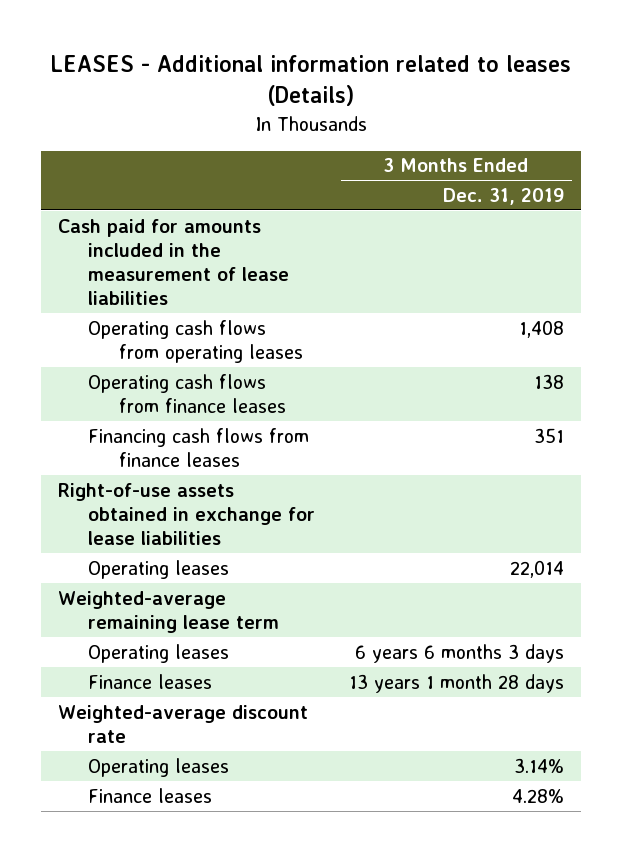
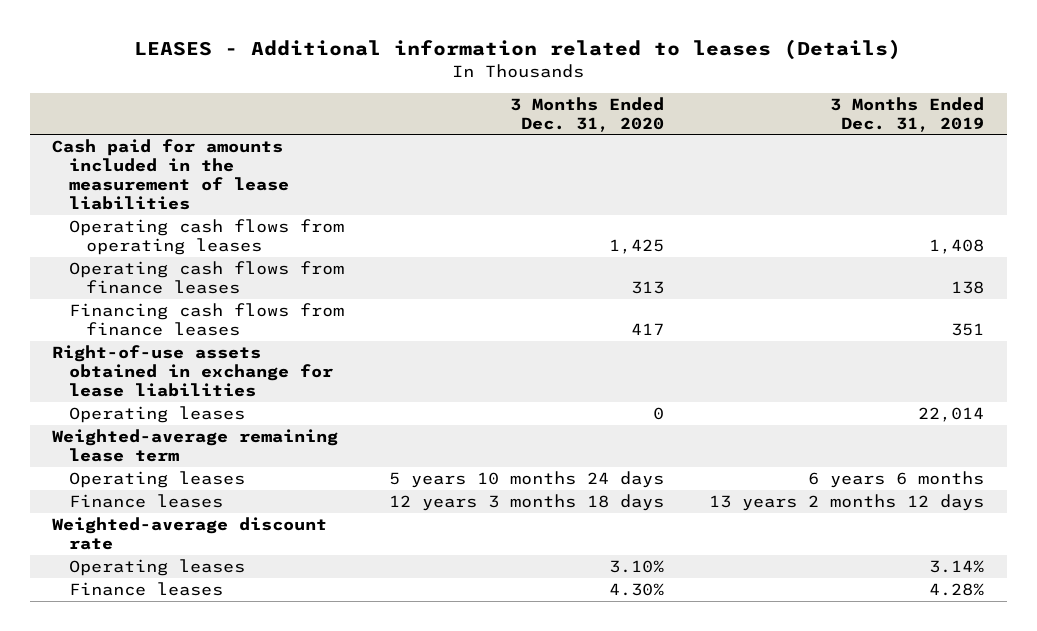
- | 3 Months Ended Dec. 31, 2019
+ | 3 Months Ended Dec. 31, 2020 | 3 Months Ended Dec. 31, 2019
- Operating leases | 6 years 6 months 3 days
- Finance leases | 13 years 1 month 28 days
+ Operating leases | 5 years 10 months 24 days | 6 years 6 months
+ Finance leases | 12 years 3 months 18 days | 13 years 2 months 12 days

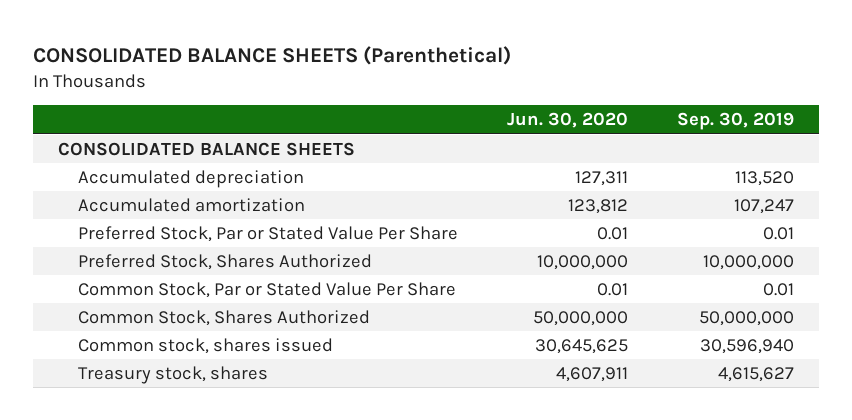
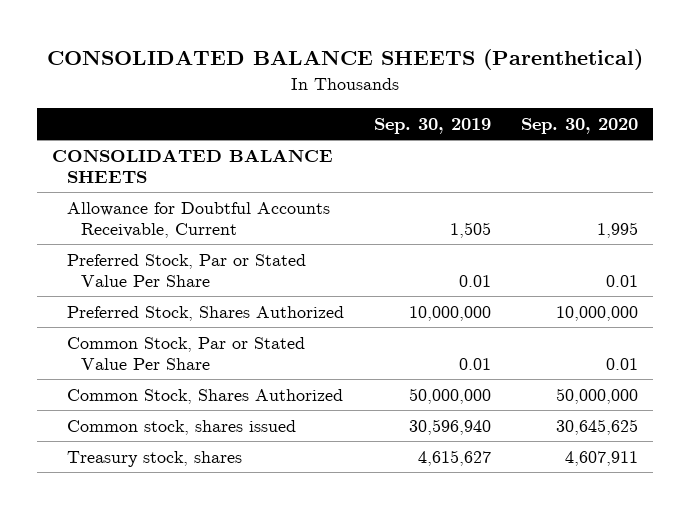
- | Jun. 30, 2020 | Sep. 30, 2019
+ | Sep. 30, 2019 | Sep. 30, 2020
- Accumulated depreciation | 127,311 | 113,520
- Accumulated amortization | 123,812 | 107,247
+ Allowance for Doubtful Accounts Receivable, Current | 1,505 | 1,995

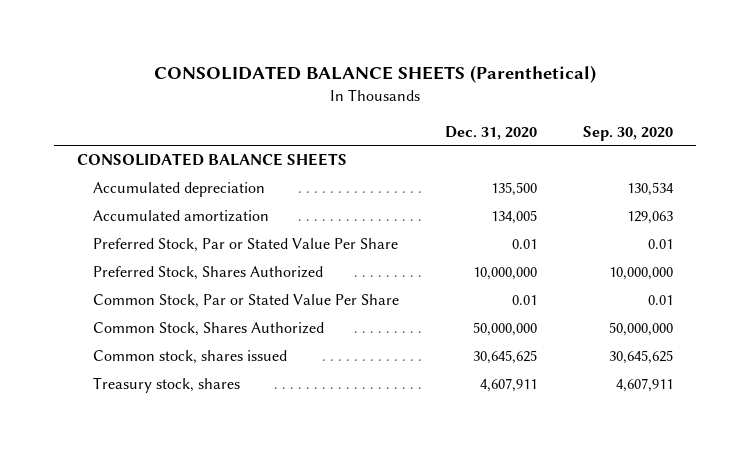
- | Sep. 30, 2019 | Sep. 30, 2020
+ | Dec. 31, 2020 | Sep. 30, 2020
- Allowance for Doubtful Accounts Receivable, Current | 1,505 | 1,995
+ Accumulated depreciation | 135,500 | 130,534
+ Accumulated amortization | 134,005 | 129,063

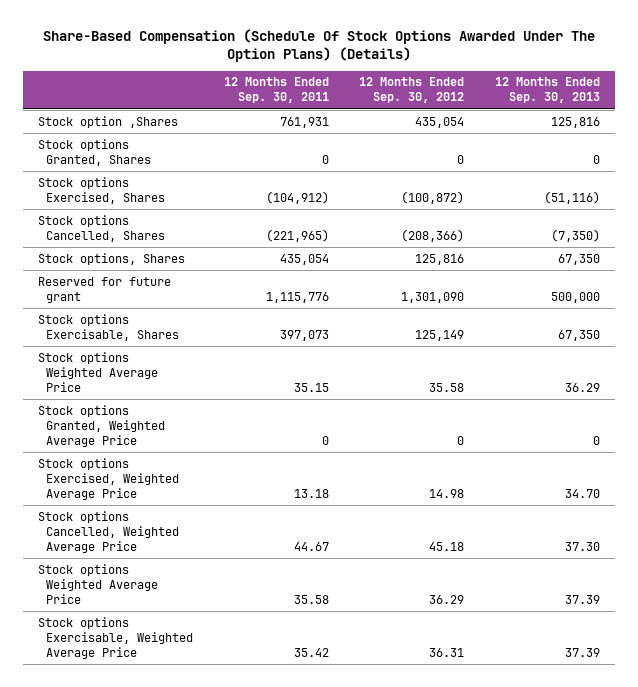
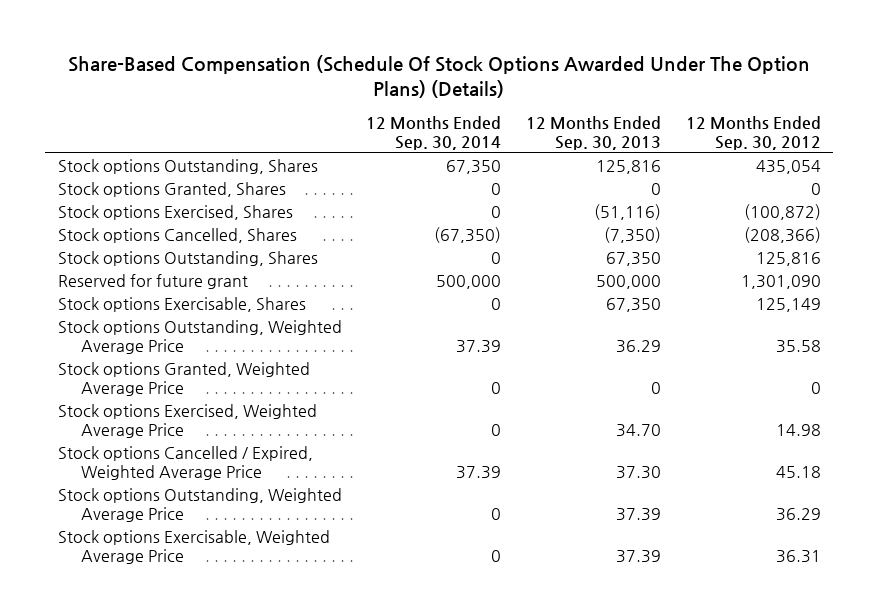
- | 12 Months Ended Sep. 30, 2011 | 12 Months Ended Sep. 30, 2012 | 12 Months Ended Sep. 30, 2013
+ | 12 Months Ended Sep. 30, 2014 | 12 Months Ended Sep. 30, 2013 | 12 Months Ended Sep. 30, 2012
- Stock option ,Shares | 761,931 | 435,054 | 125,816
+ Stock options Outstanding, Shares | 67,350 | 125,816 | 435,054
- Stock options, Shares | 435,054 | 125,816 | 67,350
+ Stock options Outstanding, Shares | 0 | 67,350 | 125,816
- Stock options Weighted Average Price | 35.15 | 35.58 | 36.29
+ Stock options Outstanding, Weighted Average Price | 37.39 | 36.29 | 35.58
- Stock options Cancelled, Weighted Average Price | 44.67 | 45.18 | 37.30
- Stock options Weighted Average Price | 35.58 | 36.29 | 37.39
+ Stock options Cancelled / Expired, Weighted Average Price | 37.39 | 37.30 | 45.18
+ Stock options Outstanding, Weighted Average Price | 0 | 37.39 | 36.29

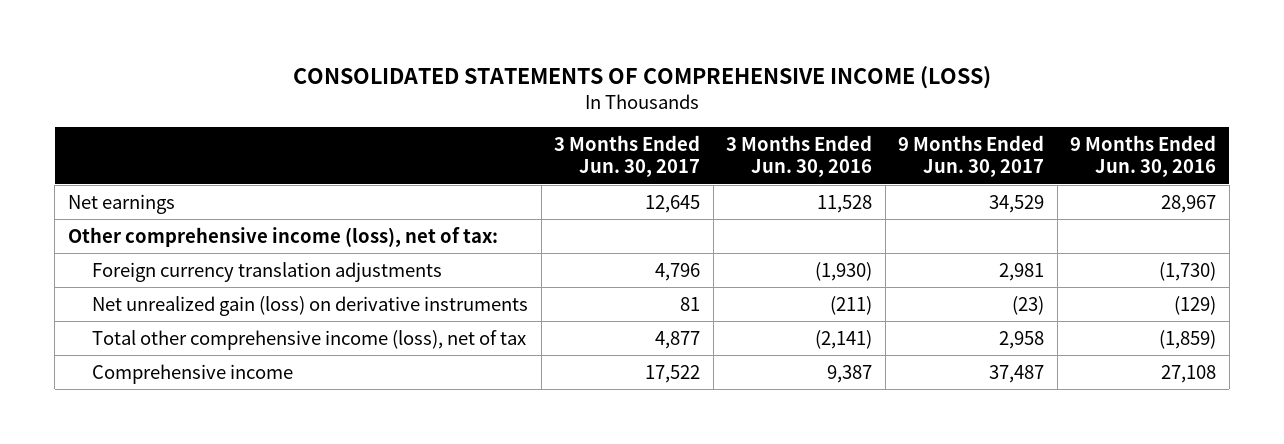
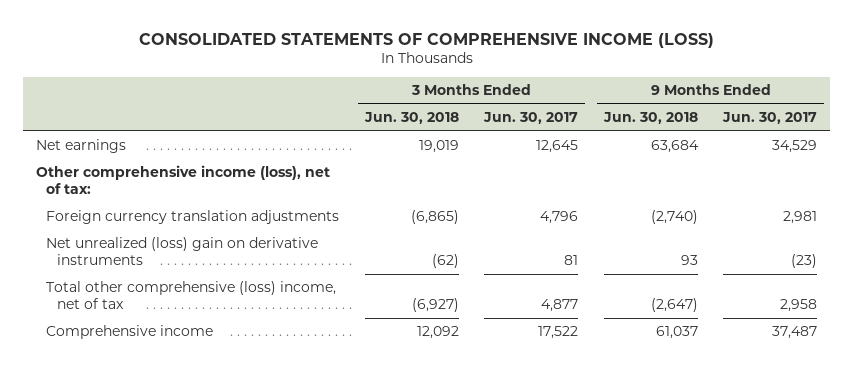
- | 3 Months Ended Jun. 30, 2017 | 3 Months Ended Jun. 30, 2016 | 9 Months Ended Jun. 30, 2017 | 9 Months Ended Jun. 30, 2016
+ | 3 Months Ended Jun. 30, 2018 | 3 Months Ended Jun. 30, 2017 | 9 Months Ended Jun. 30, 2018 | 9 Months Ended Jun. 30, 2017
- Net unrealized gain (loss) on derivative instruments | 81 | (211) | (23) | (129)
- Total other comprehensive income (loss), net of tax | 4,877 | (2,141) | 2,958 | (1,859)
+ Net unrealized (loss) gain on derivative instruments | (62) | 81 | 93 | (23)
+ Total other comprehensive (loss) income, net of tax | (6,927) | 4,877 | (2,647) | 2,958

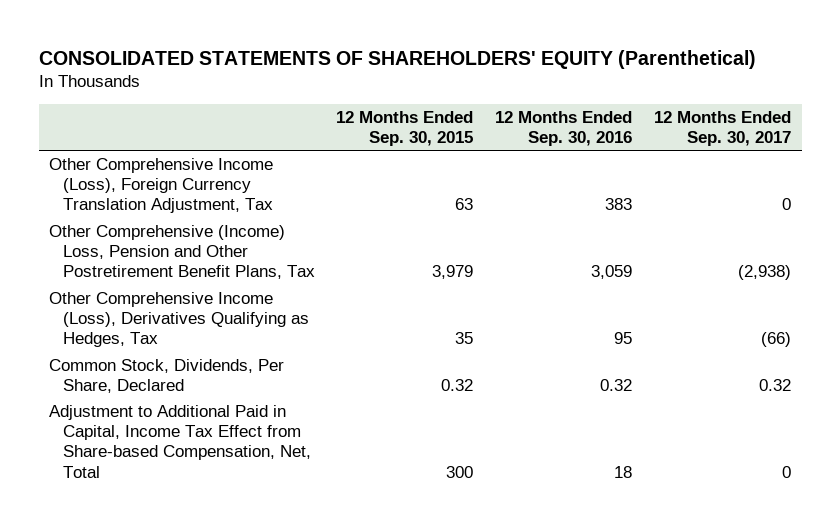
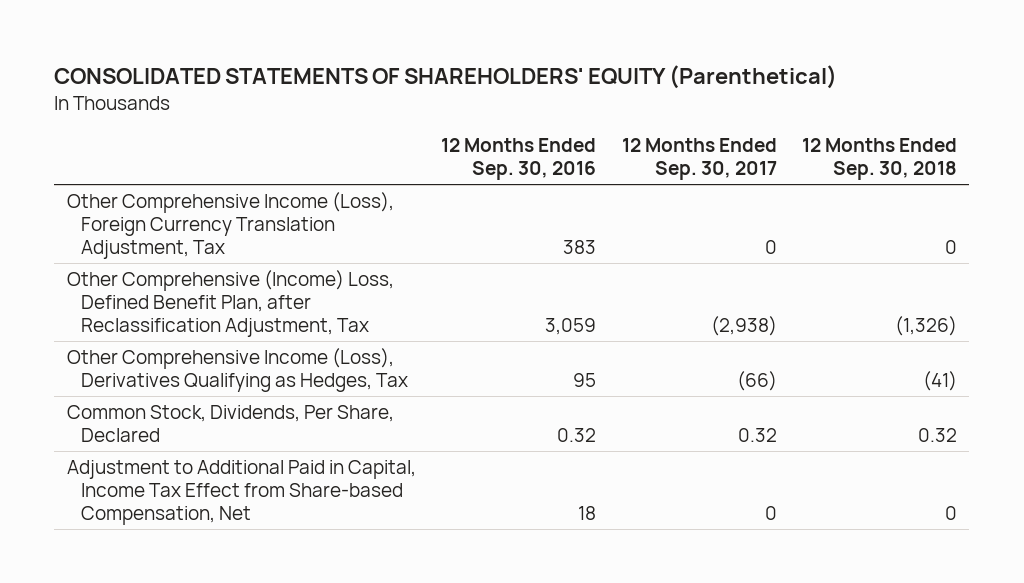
- | 12 Months Ended Sep. 30, 2015 | 12 Months Ended Sep. 30, 2016 | 12 Months Ended Sep. 30, 2017
+ | 12 Months Ended Sep. 30, 2016 | 12 Months Ended Sep. 30, 2017 | 12 Months Ended Sep. 30, 2018
- Other Comprehensive (Income) Loss, Pension and Other Postretirement Benefit Plans, Tax | 3,979 | 3,059 | (2,938)
+ Other Comprehensive (Income) Loss, Defined Benefit Plan, after Reclassification Adjustment, Tax | 3,059 | (2,938) | (1,326)
- Adjustment to Additional Paid in Capital, Income Tax Effect from Share-based Compensation, Net, Total | 300 | 18 | 0
+ Adjustment to Additional Paid in Capital, Income Tax Effect from Share-based Compensation, Net | 18 | 0 | 0

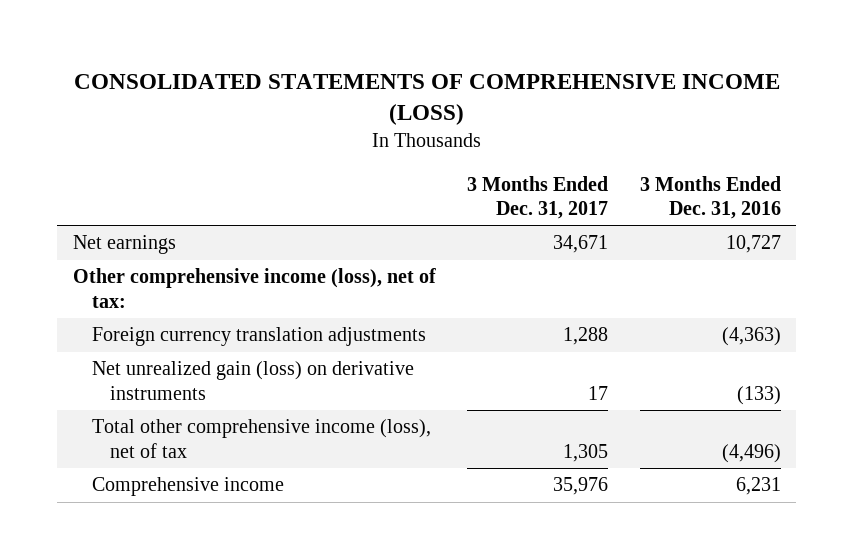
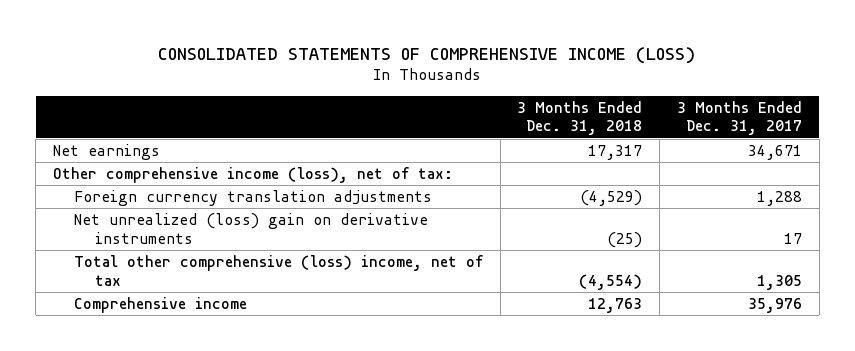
- | 3 Months Ended Dec. 31, 2017 | 3 Months Ended Dec. 31, 2016
+ | 3 Months Ended Dec. 31, 2018 | 3 Months Ended Dec. 31, 2017
- Net unrealized gain (loss) on derivative instruments | 17 | (133)
- Total other comprehensive income (loss), net of tax | 1,305 | (4,496)
+ Net unrealized (loss) gain on derivative instruments | (25) | 17
+ Total other comprehensive (loss) income, net of tax | (4,554) | 1,305

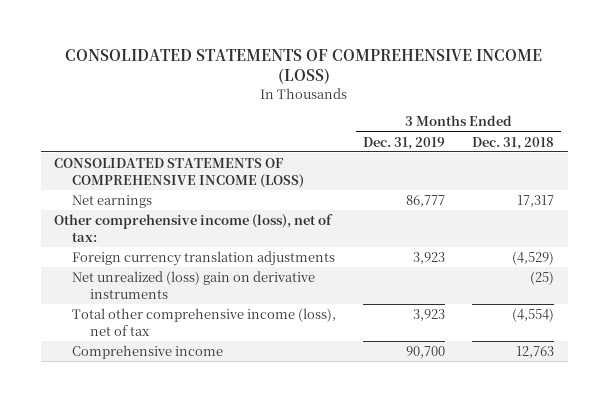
- | 3 Months Ended Dec. 31, 2018 | 3 Months Ended Dec. 31, 2017
+ | 3 Months Ended Dec. 31, 2019 | 3 Months Ended Dec. 31, 2018
+ CONSOLIDATED STATEMENTS OF COMPREHENSIVE INCOME (LOSS)
- Total other comprehensive (loss) income, net of tax | (4,554) | 1,305
+ Total other comprehensive income (loss), net of tax | 3,923 | (4,554)

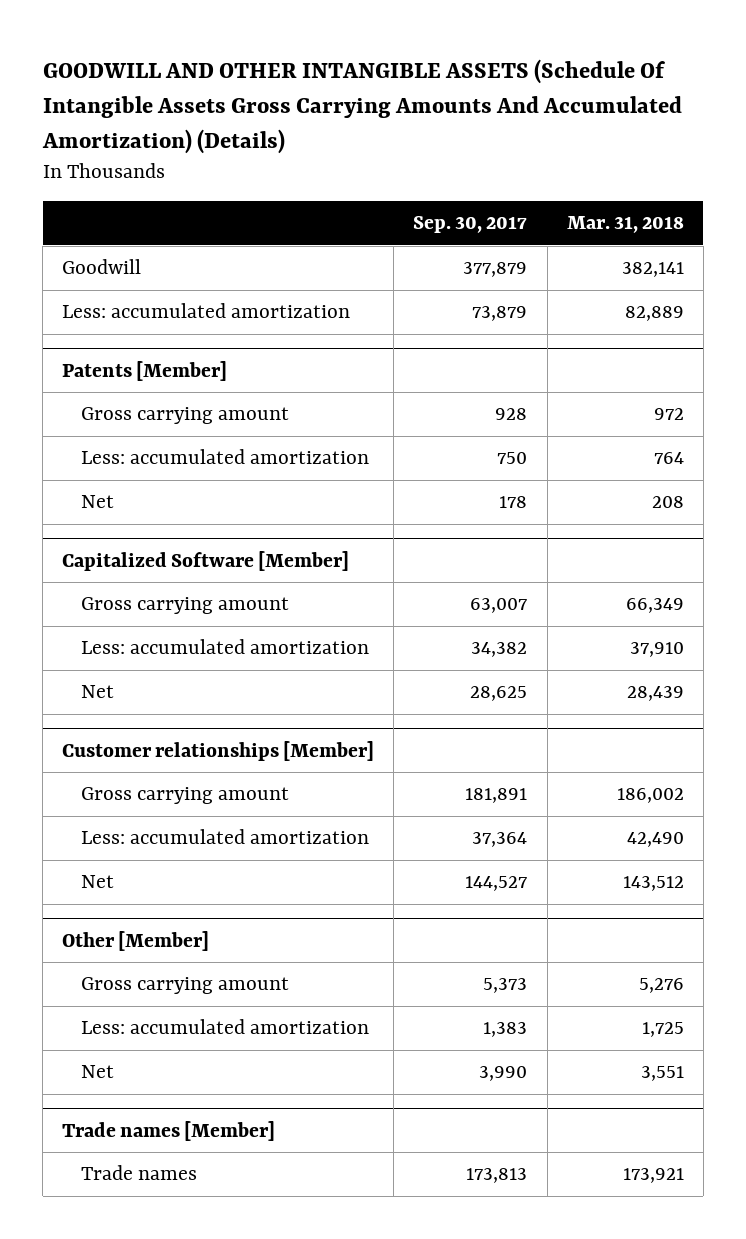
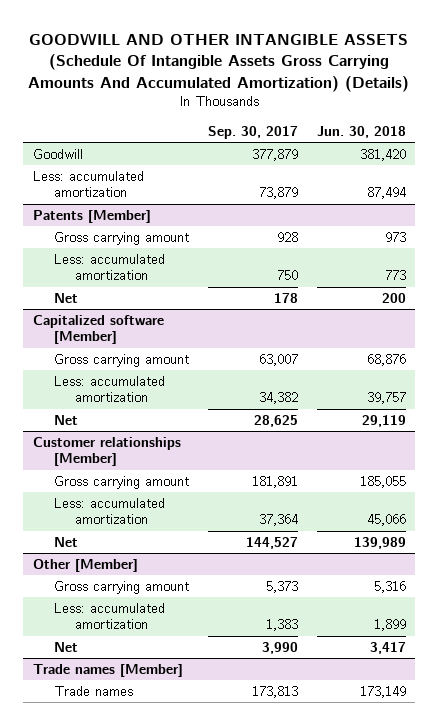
- | Sep. 30, 2017 | Mar. 31, 2018
+ | Sep. 30, 2017 | Jun. 30, 2018
- Capitalized Software [Member]
+ Capitalized software [Member]

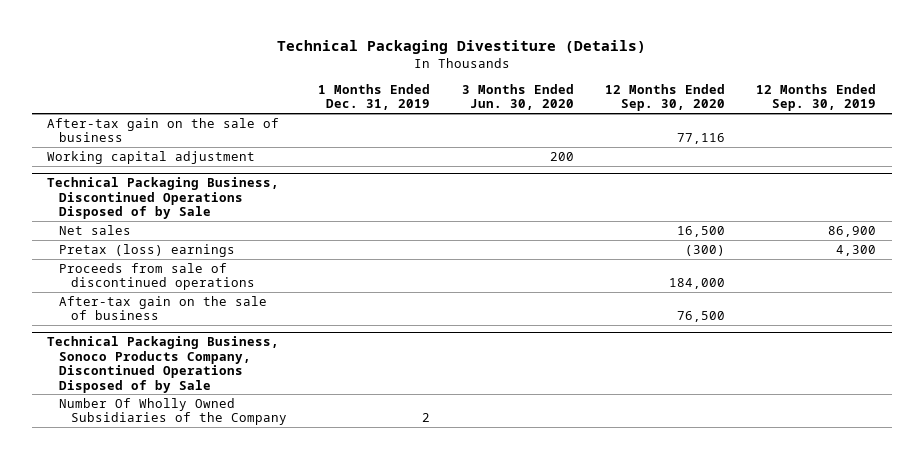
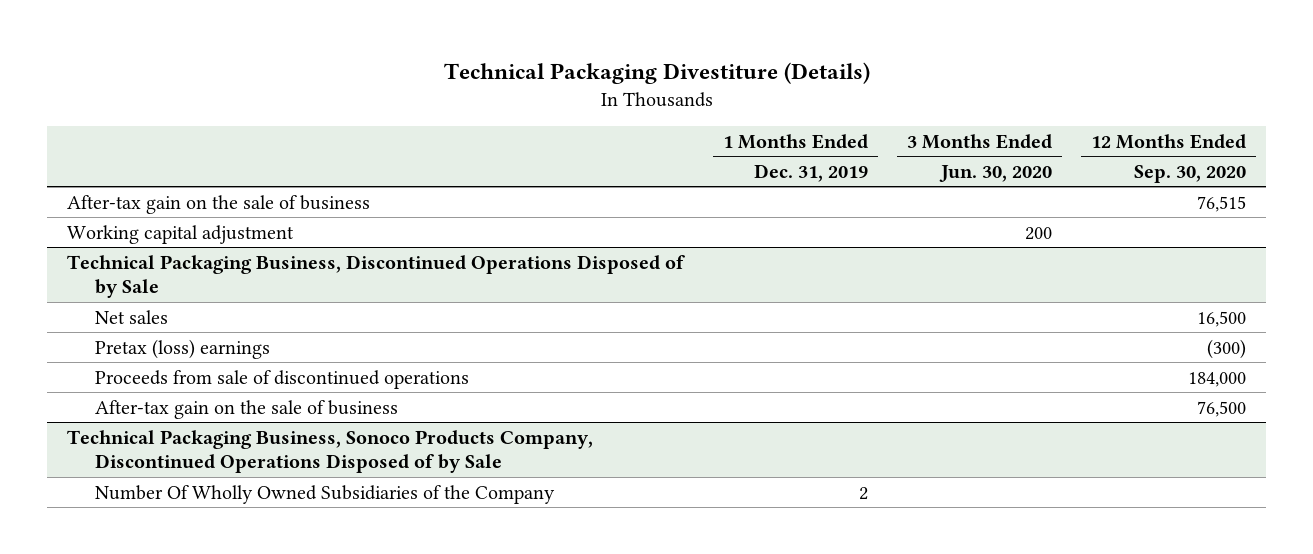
- | 1 Months Ended Dec. 31, 2019 | 3 Months Ended Jun. 30, 2020 | 12 Months Ended Sep. 30, 2020 | 12 Months Ended Sep. 30, 2019
+ | 1 Months Ended Dec. 31, 2019 | 3 Months Ended Jun. 30, 2020 | 12 Months Ended Sep. 30, 2020
- After-tax gain on the sale of business | | | 77,116 |
+ After-tax gain on the sale of business | | | 76,515

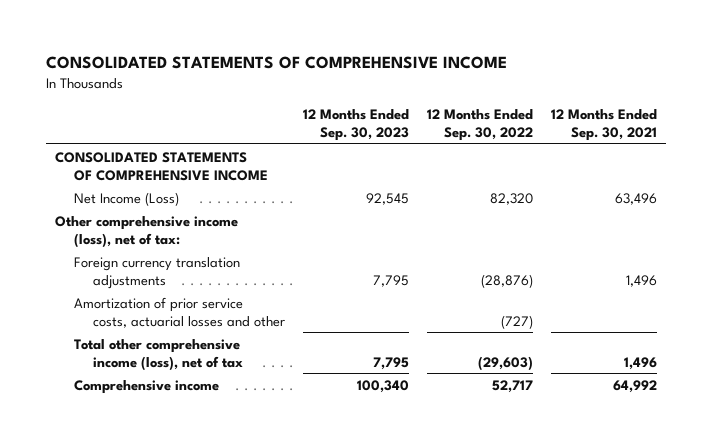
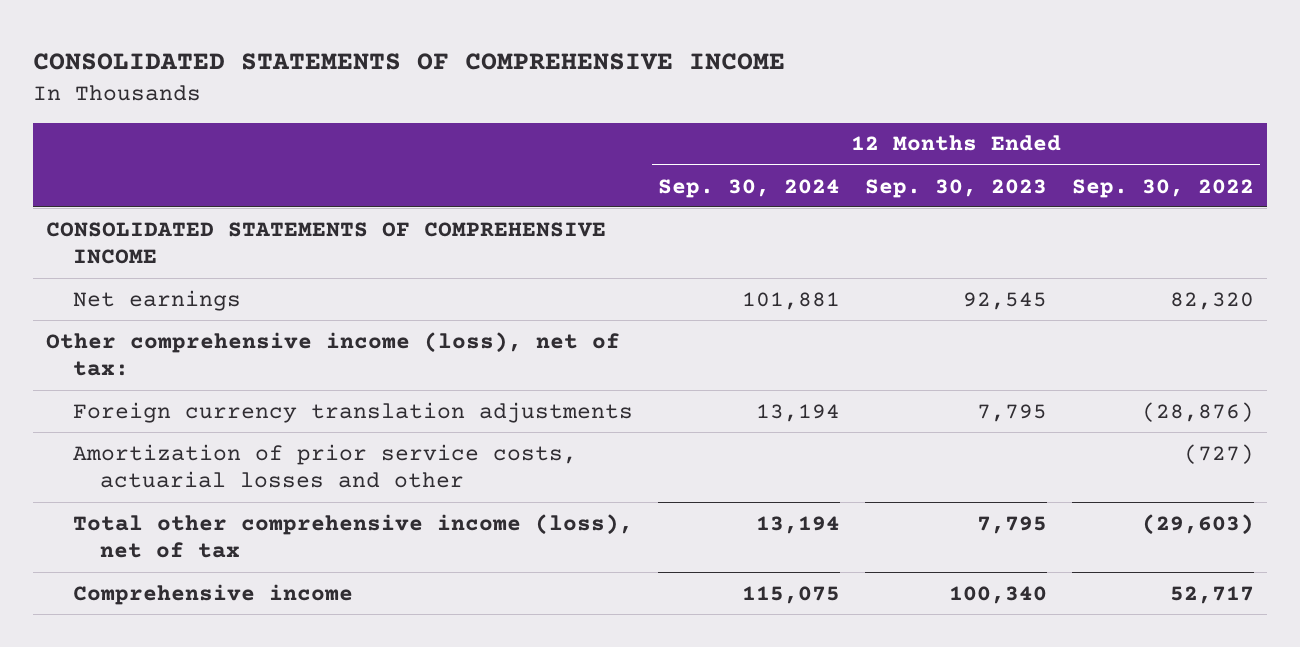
- | 12 Months Ended Sep. 30, 2023 | 12 Months Ended Sep. 30, 2022 | 12 Months Ended Sep. 30, 2021
+ | 12 Months Ended Sep. 30, 2024 | 12 Months Ended Sep. 30, 2023 | 12 Months Ended Sep. 30, 2022
- Net Income (Loss) | 92,545 | 82,320 | 63,496
+ Net earnings | 101,881 | 92,545 | 82,320

